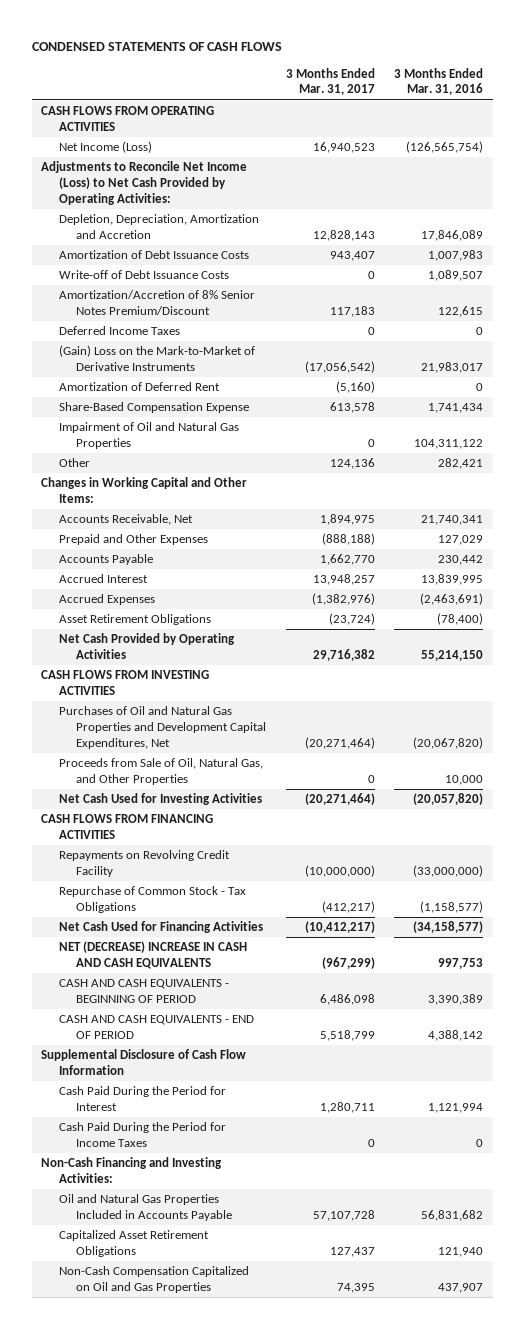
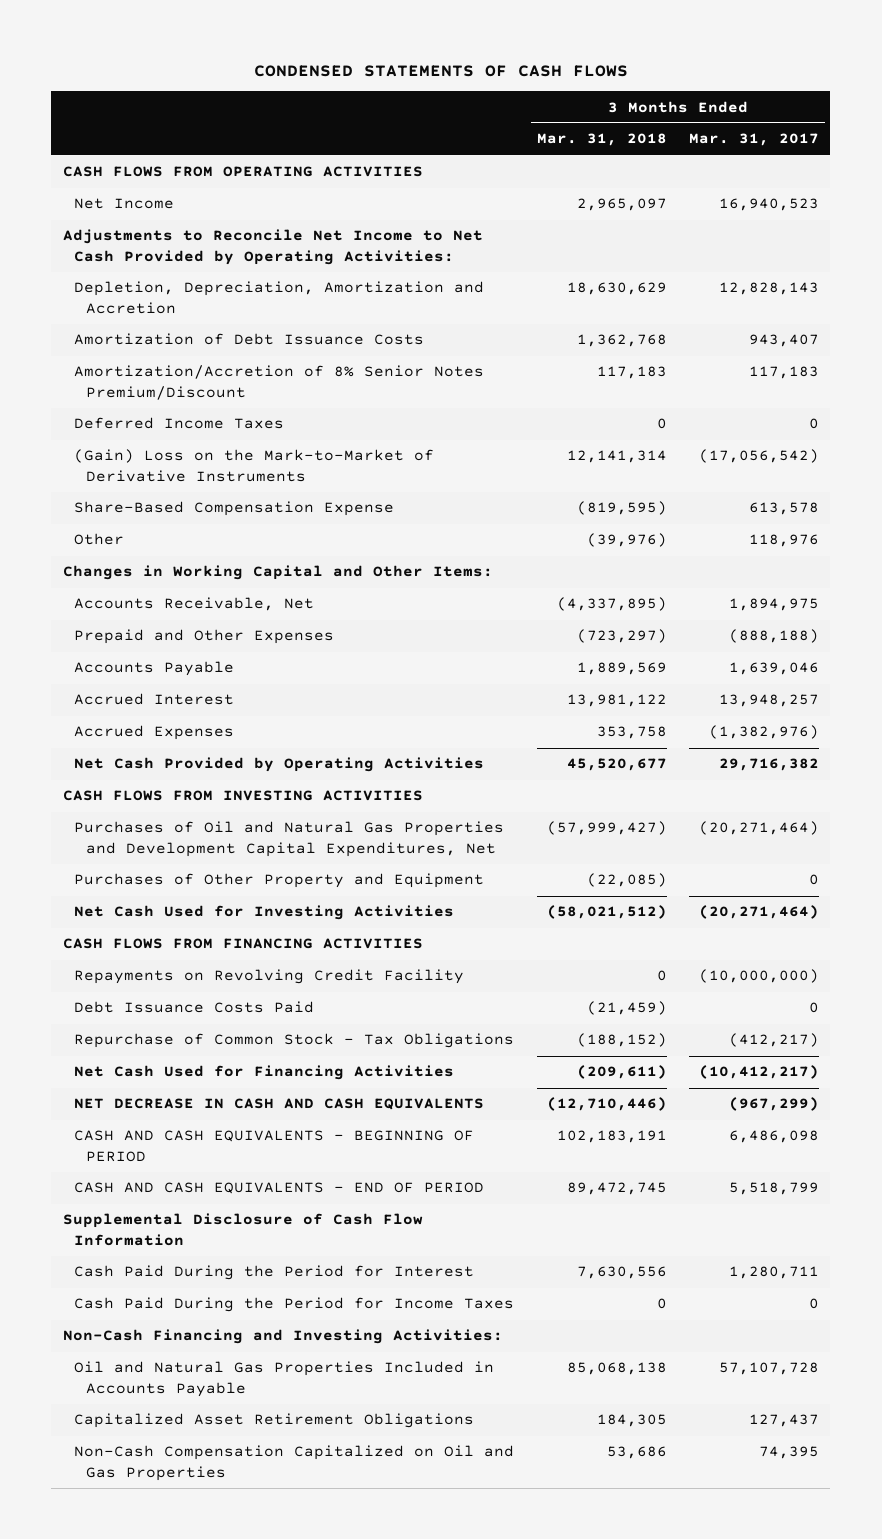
- | 3 Months Ended Mar. 31, 2017 | 3 Months Ended Mar. 31, 2016
+ | 3 Months Ended Mar. 31, 2018 | 3 Months Ended Mar. 31, 2017
- Net Income (Loss) | 16,940,523 | (126,565,754)
- Adjustments to Reconcile Net Income (Loss) to Net Cash Provided by Operating Activities:
+ Net Income | 2,965,097 | 16,940,523
+ Adjustments to Reconcile Net Income to Net Cash Provided by Operating Activities:
- Write-off of Debt Issuance Costs | 0 | 1,089,507
- Amortization of Deferred Rent | (5,160) | 0
- Impairment of Oil and Natural Gas Properties | 0 | 104,311,122
- Other | 124,136 | 282,421
+ Other | (39,976) | 118,976
- Accounts Payable | 1,662,770 | 230,442
+ Accounts Payable | 1,889,569 | 1,639,046
- Asset Retirement Obligations | (23,724) | (78,400)
- Proceeds from Sale of Oil, Natural Gas, and Other Properties | 0 | 10,000
+ Purchases of Other Property and Equipment | (22,085) | 0
+ Debt Issuance Costs Paid | (21,459) | 0
- NET (DECREASE) INCREASE IN CASH AND CASH EQUIVALENTS | (967,299) | 997,753
+ NET DECREASE IN CASH AND CASH EQUIVALENTS | (12,710,446) | (967,299)

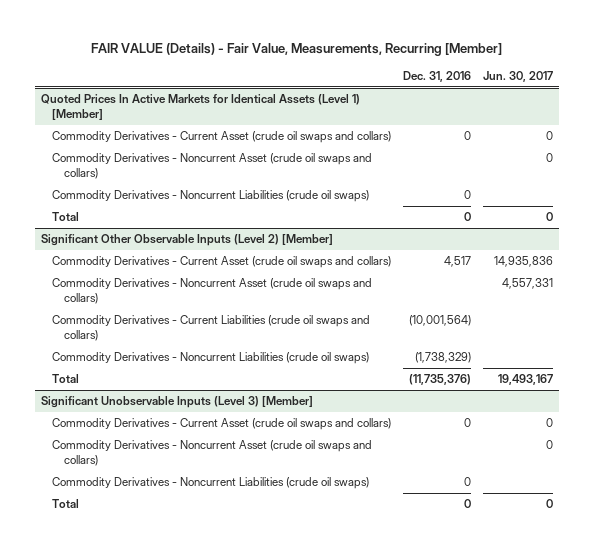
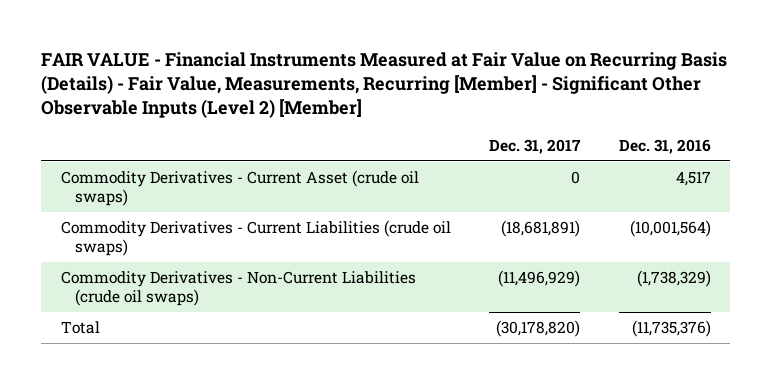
- FAIR VALUE (Details) - Fair Value, Measurements, Recurring [Member]
+ FAIR VALUE - Financial Instruments Measured at Fair Value on Recurring Basis (Details) - Fair Value, Measurements, Recurring [Member] - Significant Other Observable Inputs (Level 2) [Member]
- | Dec. 31, 2016 | Jun. 30, 2017
+ | Dec. 31, 2017 | Dec. 31, 2016
- Quoted Prices In Active Markets for Identical Assets (Level 1) [Member]
- Commodity Derivatives - Current Asset (crude oil swaps and collars) | 0 | 0
- Commodity Derivatives - Noncurrent Asset (crude oil swaps and collars) | | 0
- Commodity Derivatives - Noncurrent Liabilities (crude oil swaps) | 0 |
- Total | 0 | 0
- Significant Other Observable Inputs (Level 2) [Member]
- Commodity Derivatives - Current Asset (crude oil swaps and collars) | 4,517 | 14,935,836
- Commodity Derivatives - Noncurrent Asset (crude oil swaps and collars) | | 4,557,331
- Commodity Derivatives - Current Liabilities (crude oil swaps and collars) | (10,001,564) |
- Commodity Derivatives - Noncurrent Liabilities (crude oil swaps) | (1,738,329) |
+ Commodity Derivatives - Current Asset (crude oil swaps) | 0 | 4,517
+ Commodity Derivatives - Current Liabilities (crude oil swaps) | (18,681,891) | (10,001,564)
+ Commodity Derivatives - Non-Current Liabilities (crude oil swaps) | (11,496,929) | (1,738,329)
- Significant Unobservable Inputs (Level 3) [Member]
- Commodity Derivatives - Current Asset (crude oil swaps and collars) | 0 | 0
- Commodity Derivatives - Noncurrent Asset (crude oil swaps and collars) | | 0
- Commodity Derivatives - Noncurrent Liabilities (crude oil swaps) | 0 |
- Total | 0 | 0

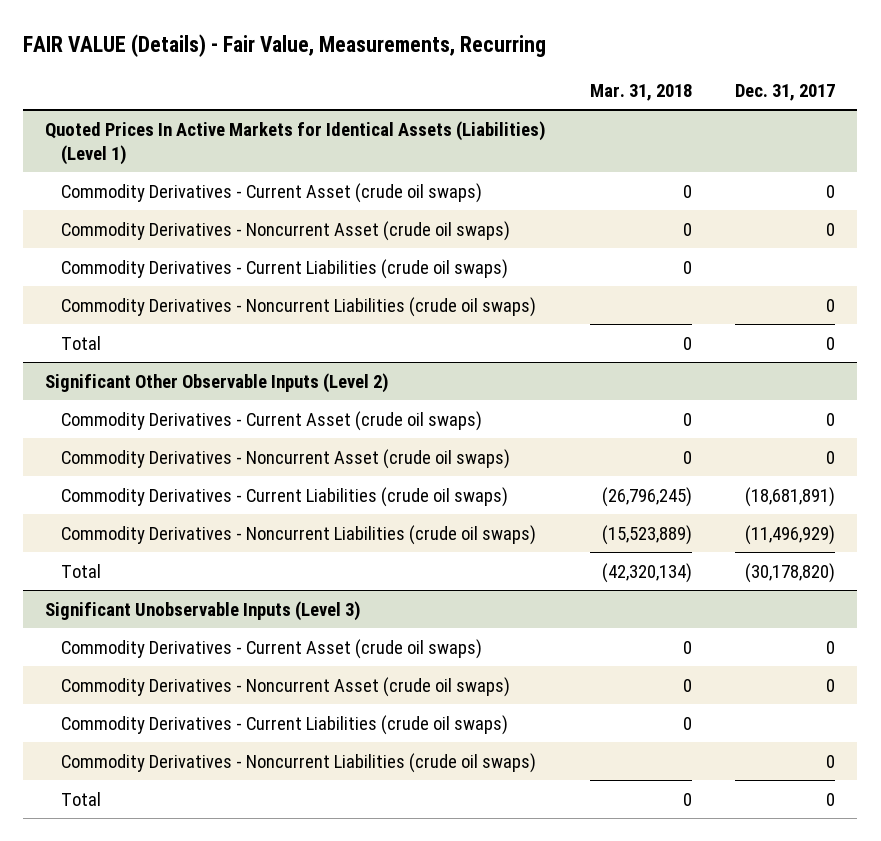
- FAIR VALUE - Financial Instruments Measured at Fair Value on Recurring Basis (Details) - Fair Value, Measurements, Recurring [Member] - Significant Other Observable Inputs (Level 2) [Member]
+ FAIR VALUE (Details) - Fair Value, Measurements, Recurring
- | Dec. 31, 2017 | Dec. 31, 2016
+ | Mar. 31, 2018 | Dec. 31, 2017
+ Quoted Prices In Active Markets for Identical Assets (Liabilities) (Level 1)
+ Commodity Derivatives - Noncurrent Asset (crude oil swaps) | 0 | 0
+ Commodity Derivatives - Current Liabilities (crude oil swaps) | 0 |
+ Commodity Derivatives - Noncurrent Liabilities (crude oil swaps) | | 0
+ Total | 0 | 0
+ Significant Other Observable Inputs (Level 2)
+ Commodity Derivatives - Current Asset (crude oil swaps) | 0 | 0
+ Commodity Derivatives - Noncurrent Asset (crude oil swaps) | 0 | 0
- Commodity Derivatives - Non-Current Liabilities (crude oil swaps) | (11,496,929) | (1,738,329)
+ Commodity Derivatives - Noncurrent Liabilities (crude oil swaps) | (15,523,889) | (11,496,929)
+ Significant Unobservable Inputs (Level 3)
+ Commodity Derivatives - Current Asset (crude oil swaps) | 0 | 0
+ Commodity Derivatives - Noncurrent Asset (crude oil swaps) | 0 | 0
+ Commodity Derivatives - Current Liabilities (crude oil swaps) | 0 |
+ Commodity Derivatives - Noncurrent Liabilities (crude oil swaps) | | 0
+ Total | 0 | 0

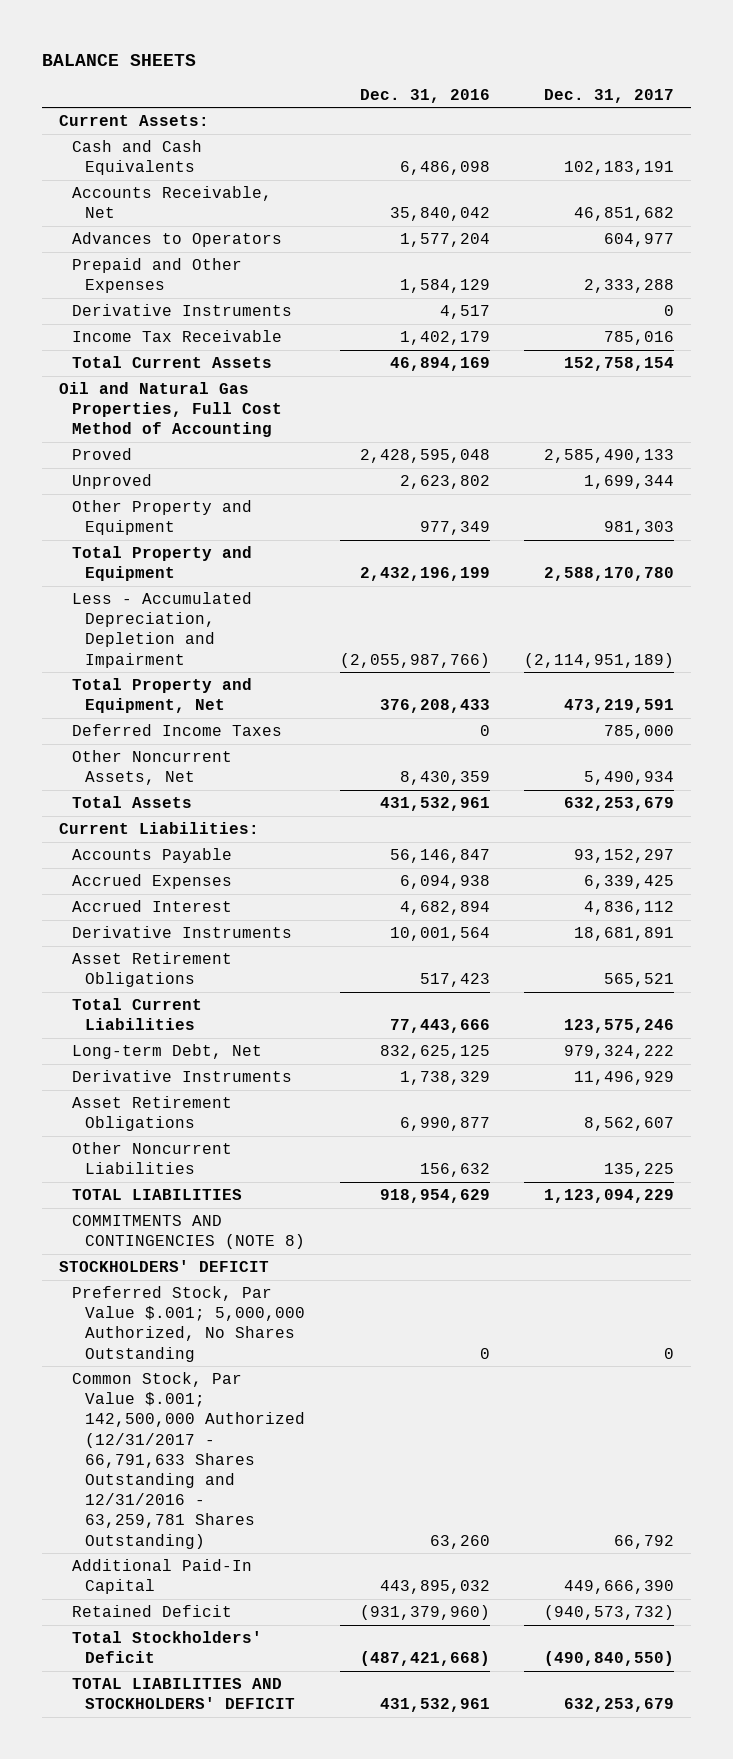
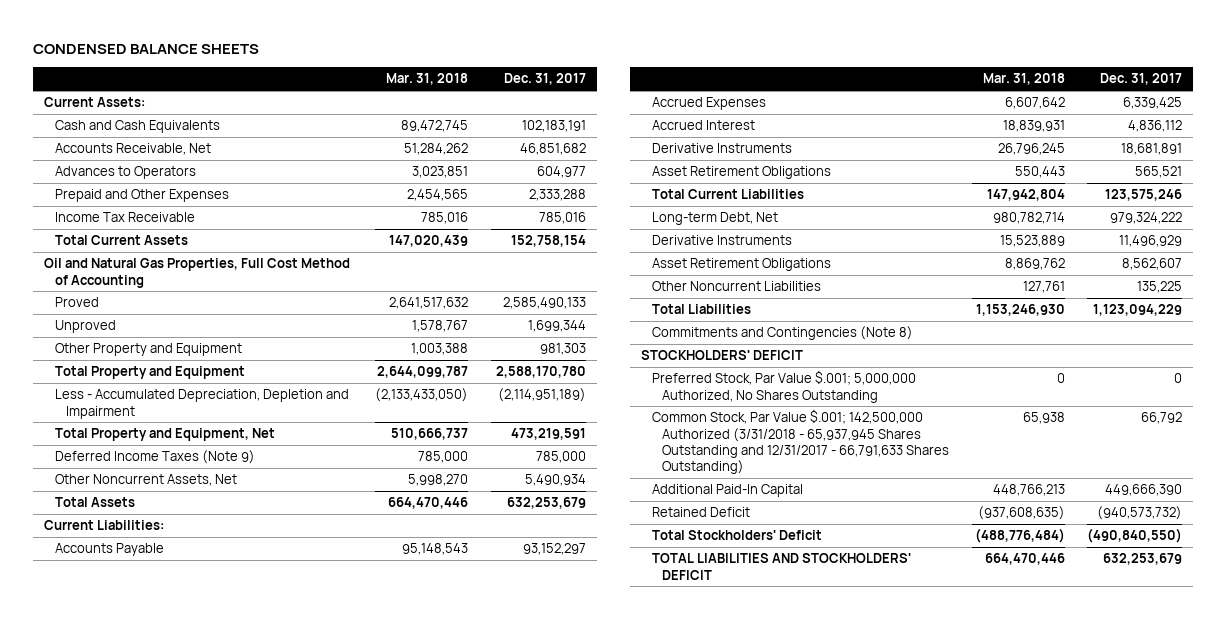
- BALANCE SHEETS
+ CONDENSED BALANCE SHEETS
- | Dec. 31, 2016 | Dec. 31, 2017
+ | Mar. 31, 2018 | Dec. 31, 2017
- Derivative Instruments | 4,517 | 0
- Deferred Income Taxes | 0 | 785,000
+ Deferred Income Taxes (Note 9) | 785,000 | 785,000
- TOTAL LIABILITIES | 918,954,629 | 1,123,094,229
- COMMITMENTS AND CONTINGENCIES (NOTE 8)
+ Total Liabilities | 1,153,246,930 | 1,123,094,229
+ Commitments and Contingencies (Note 8)
- Common Stock, Par Value $.001; 142,500,000 Authorized (12/31/2017 - 66,791,633 Shares Outstanding and 12/31/2016 - 63,259,781 Shares Outstanding) | 63,260 | 66,792
+ Common Stock, Par Value $.001; 142,500,000 Authorized (3/31/2018 - 65,937,945 Shares Outstanding and 12/31/2017 - 66,791,633 Shares Outstanding) | 65,938 | 66,792

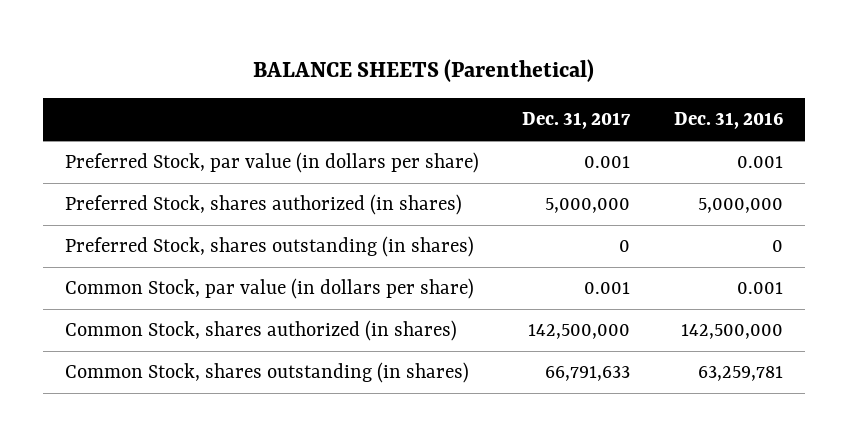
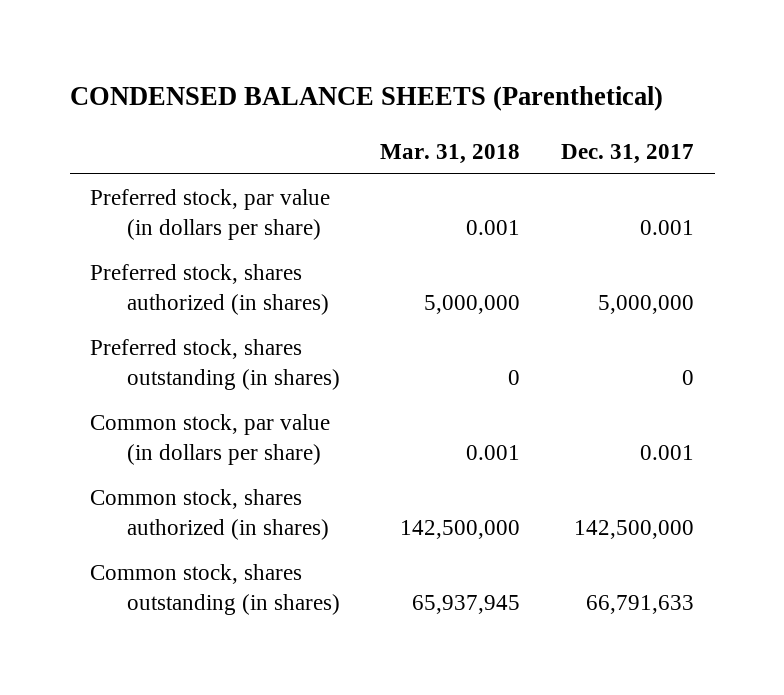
- BALANCE SHEETS (Parenthetical)
+ CONDENSED BALANCE SHEETS (Parenthetical)
- | Dec. 31, 2017 | Dec. 31, 2016
+ | Mar. 31, 2018 | Dec. 31, 2017
- Preferred Stock, par value (in dollars per share) | 0.001 | 0.001
- Preferred Stock, shares authorized (in shares) | 5,000,000 | 5,000,000
- Preferred Stock, shares outstanding (in shares) | 0 | 0
- Common Stock, par value (in dollars per share) | 0.001 | 0.001
- Common Stock, shares authorized (in shares) | 142,500,000 | 142,500,000
- Common Stock, shares outstanding (in shares) | 66,791,633 | 63,259,781
+ Preferred stock, par value (in dollars per share) | 0.001 | 0.001
+ Preferred stock, shares authorized (in shares) | 5,000,000 | 5,000,000
+ Preferred stock, shares outstanding (in shares) | 0 | 0
+ Common stock, par value (in dollars per share) | 0.001 | 0.001
+ Common stock, shares authorized (in shares) | 142,500,000 | 142,500,000
+ Common stock, shares outstanding (in shares) | 65,937,945 | 66,791,633

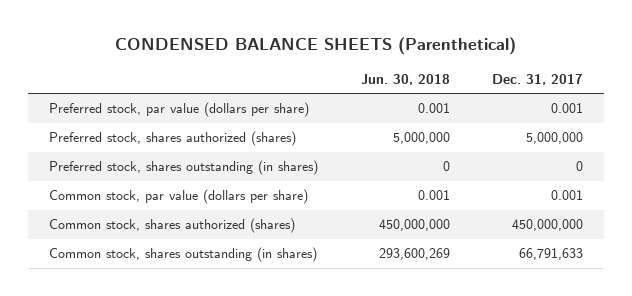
- | Mar. 31, 2018 | Dec. 31, 2017
+ | Jun. 30, 2018 | Dec. 31, 2017
- Preferred stock, par value (in dollars per share) | 0.001 | 0.001
- Preferred stock, shares authorized (in shares) | 5,000,000 | 5,000,000
+ Preferred stock, par value (dollars per share) | 0.001 | 0.001
+ Preferred stock, shares authorized (shares) | 5,000,000 | 5,000,000
- Common stock, par value (in dollars per share) | 0.001 | 0.001
- Common stock, shares authorized (in shares) | 142,500,000 | 142,500,000
+ Common stock, par value (dollars per share) | 0.001 | 0.001
+ Common stock, shares authorized (shares) | 450,000,000 | 450,000,000

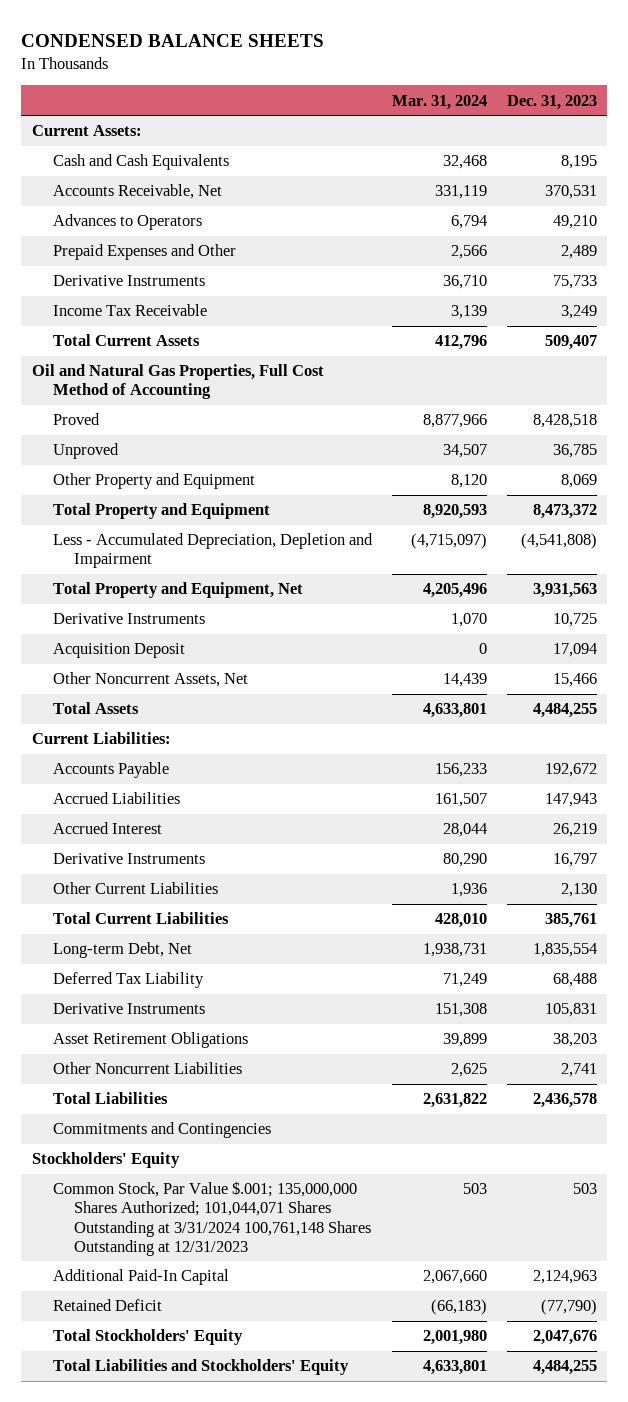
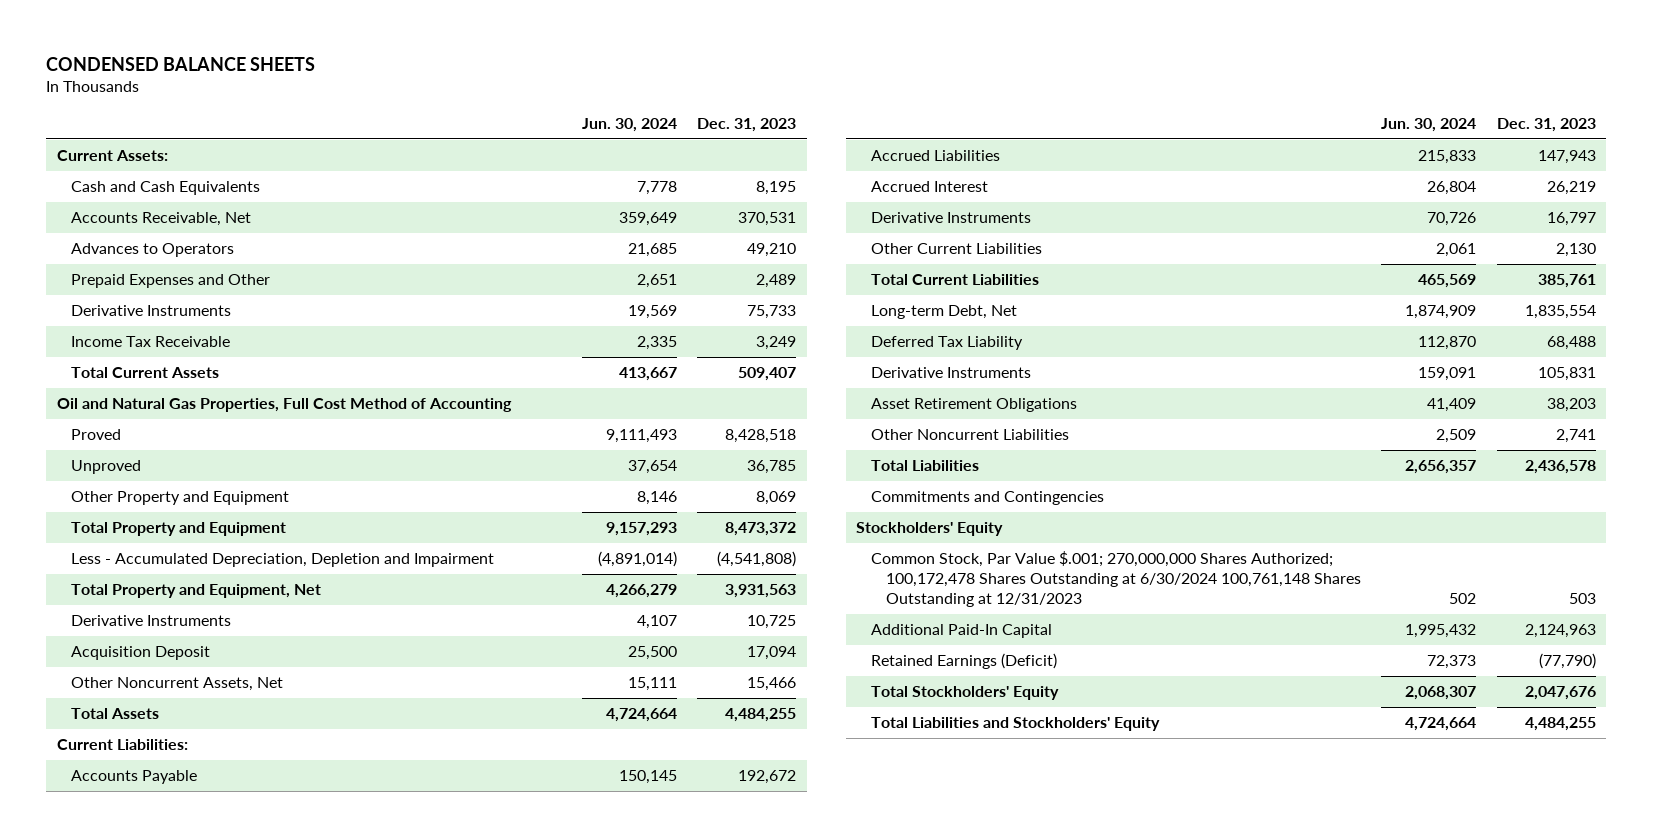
- | Mar. 31, 2024 | Dec. 31, 2023
+ | Jun. 30, 2024 | Dec. 31, 2023
- Common Stock, Par Value $.001; 135,000,000 Shares Authorized; 101,044,071 Shares Outstanding at 3/31/2024 100,761,148 Shares Outstanding at 12/31/2023 | 503 | 503
+ Common Stock, Par Value $.001; 270,000,000 Shares Authorized; 100,172,478 Shares Outstanding at 6/30/2024 100,761,148 Shares Outstanding at 12/31/2023 | 502 | 503
- Retained Deficit | (66,183) | (77,790)
+ Retained Earnings (Deficit) | 72,373 | (77,790)

